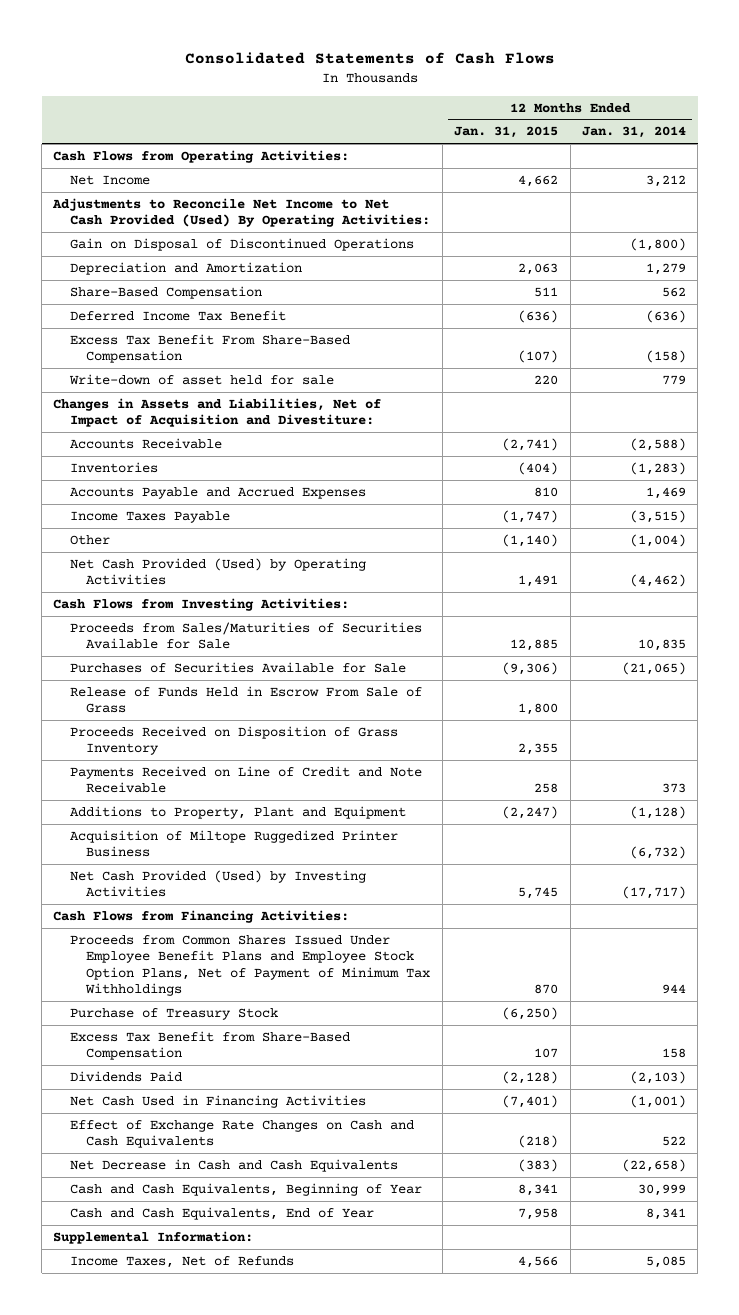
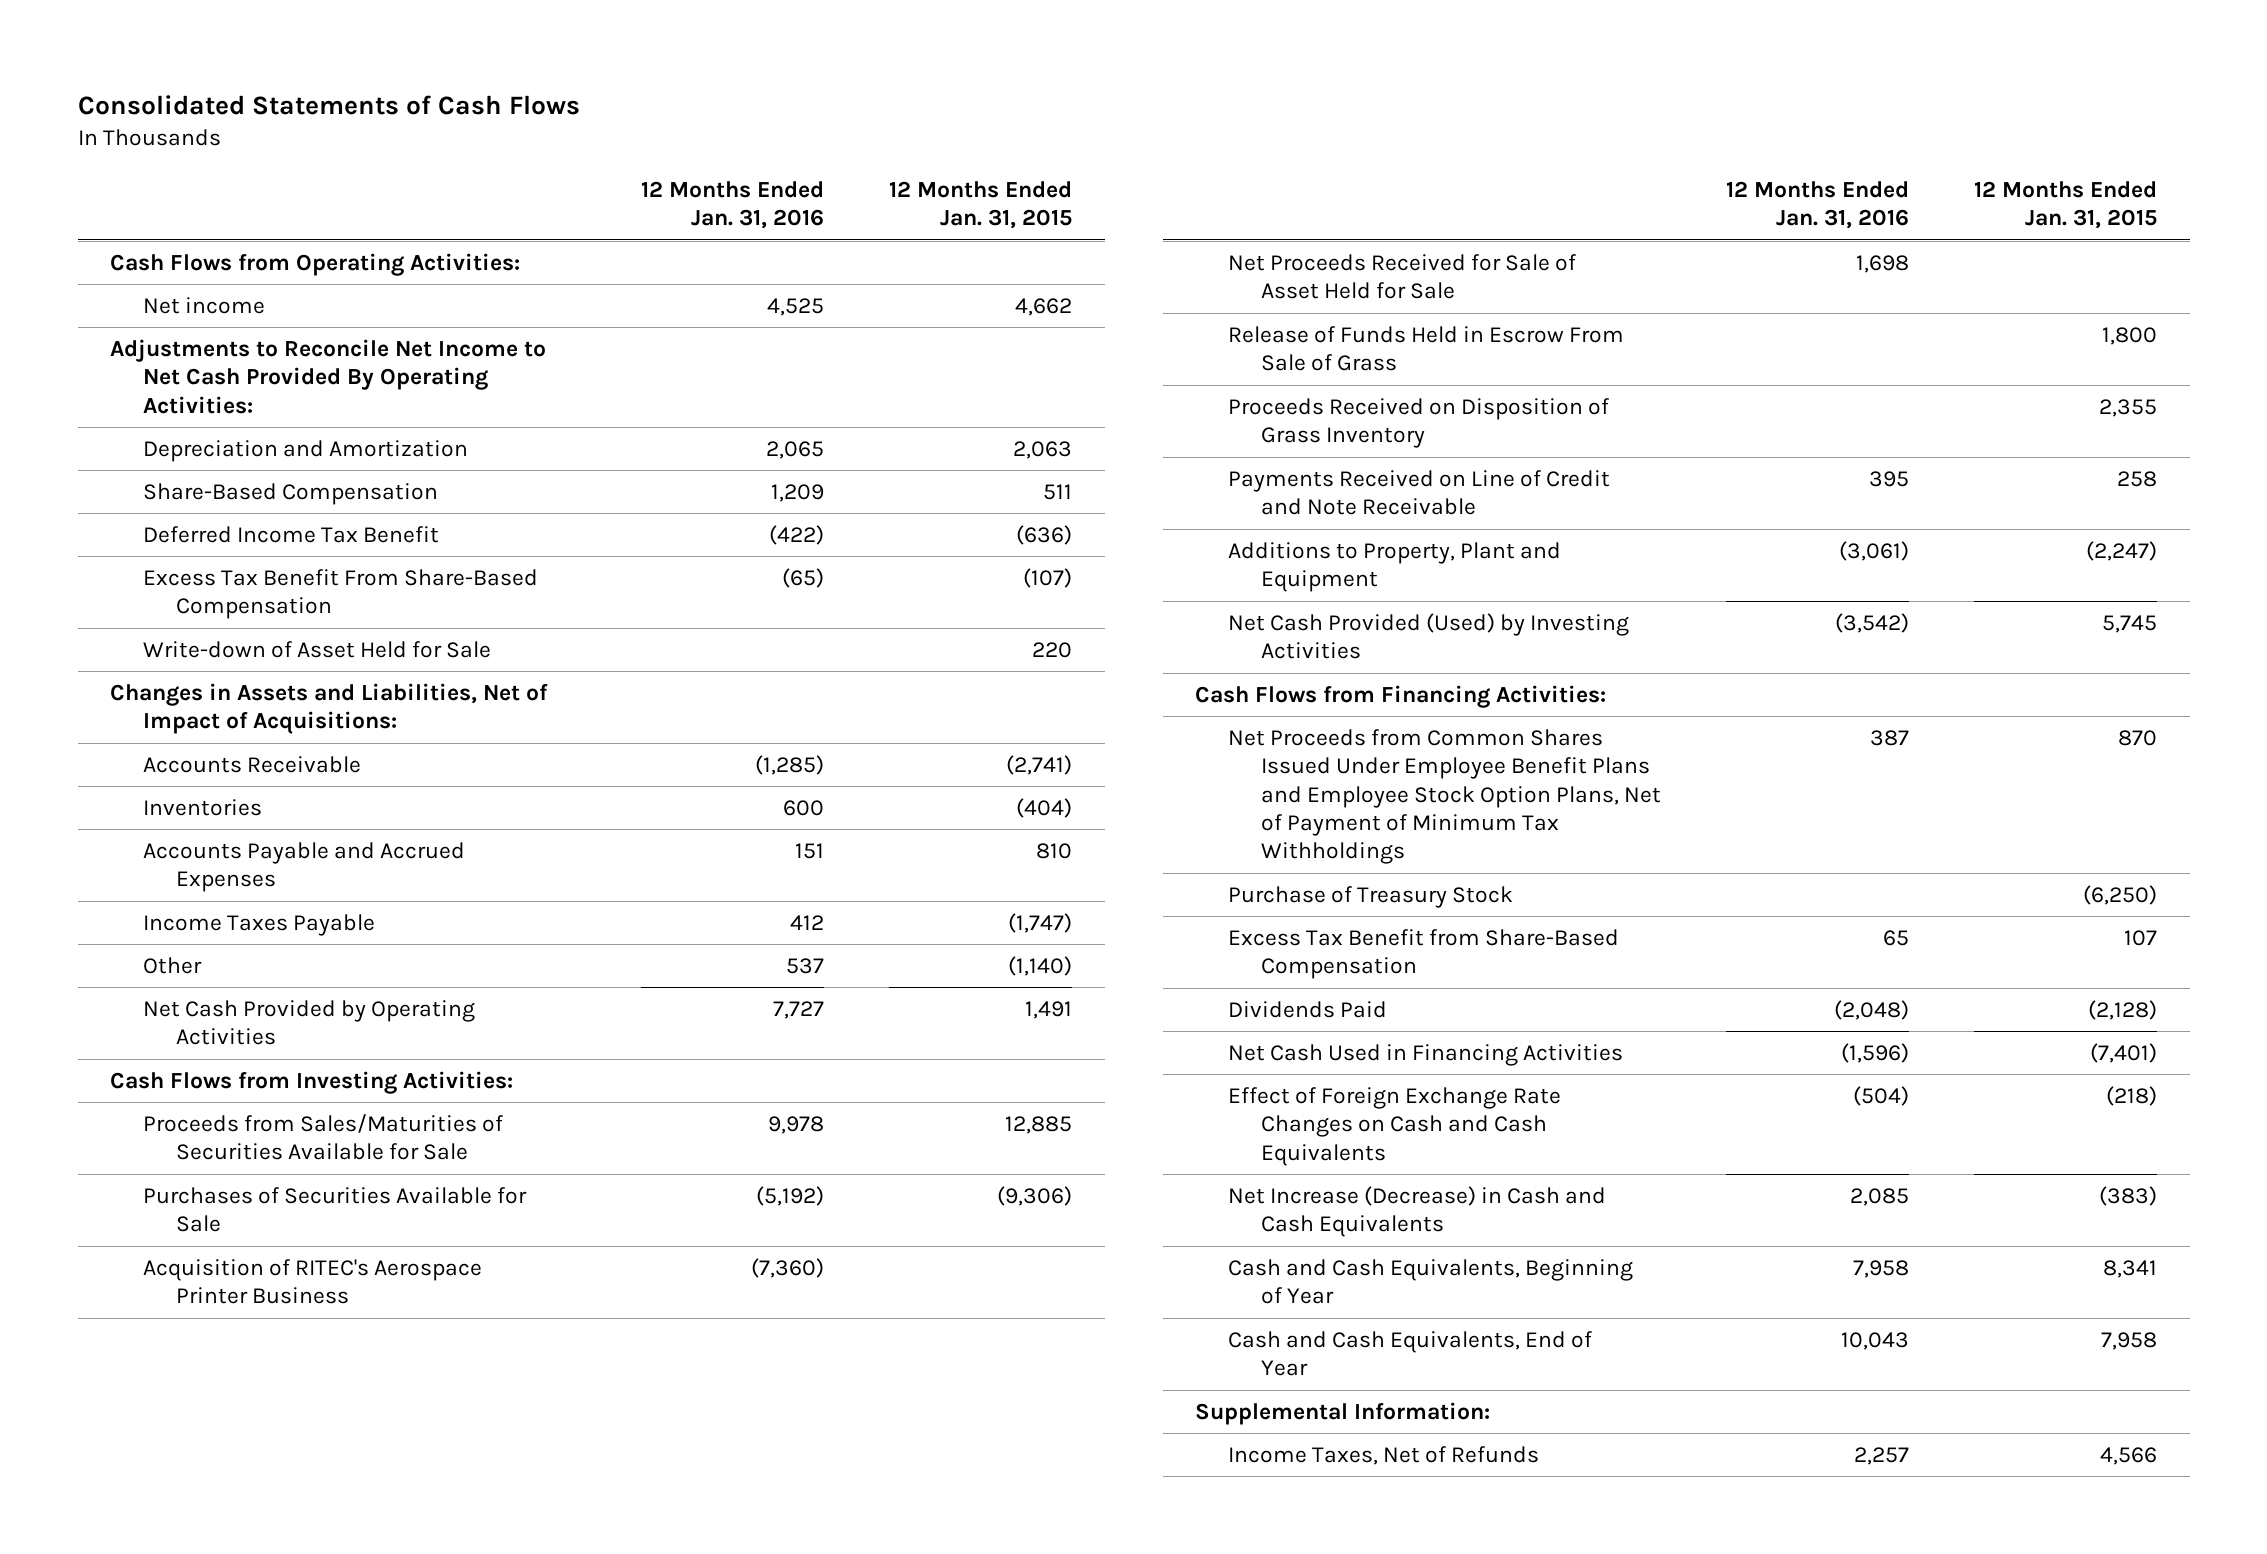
- | 12 Months Ended Jan. 31, 2015 | 12 Months Ended Jan. 31, 2014
+ | 12 Months Ended Jan. 31, 2016 | 12 Months Ended Jan. 31, 2015
- Net Income | 4,662 | 3,212
- Adjustments to Reconcile Net Income to Net Cash Provided (Used) By Operating Activities:
- Gain on Disposal of Discontinued Operations | | (1,800)
+ Net income | 4,525 | 4,662
+ Adjustments to Reconcile Net Income to Net Cash Provided By Operating Activities:
- Write-down of asset held for sale | 220 | 779
- Changes in Assets and Liabilities, Net of Impact of Acquisition and Divestiture:
+ Write-down of Asset Held for Sale | | 220
+ Changes in Assets and Liabilities, Net of Impact of Acquisitions:
- Net Cash Provided (Used) by Operating Activities | 1,491 | (4,462)
+ Net Cash Provided by Operating Activities | 7,727 | 1,491
+ Acquisition of RITEC's Aerospace Printer Business | (7,360) |
+ Net Proceeds Received for Sale of Asset Held for Sale | 1,698 |
- Acquisition of Miltope Ruggedized Printer Business | | (6,732)
- Proceeds from Common Shares Issued Under Employee Benefit Plans and Employee Stock Option Plans, Net of Payment of Minimum Tax Withholdings | 870 | 944
+ Net Proceeds from Common Shares Issued Under Employee Benefit Plans and Employee Stock Option Plans, Net of Payment of Minimum Tax Withholdings | 387 | 870
- Effect of Exchange Rate Changes on Cash and Cash Equivalents | (218) | 522
- Net Decrease in Cash and Cash Equivalents | (383) | (22,658)
+ Effect of Foreign Exchange Rate Changes on Cash and Cash Equivalents | (504) | (218)
+ Net Increase (Decrease) in Cash and Cash Equivalents | 2,085 | (383)

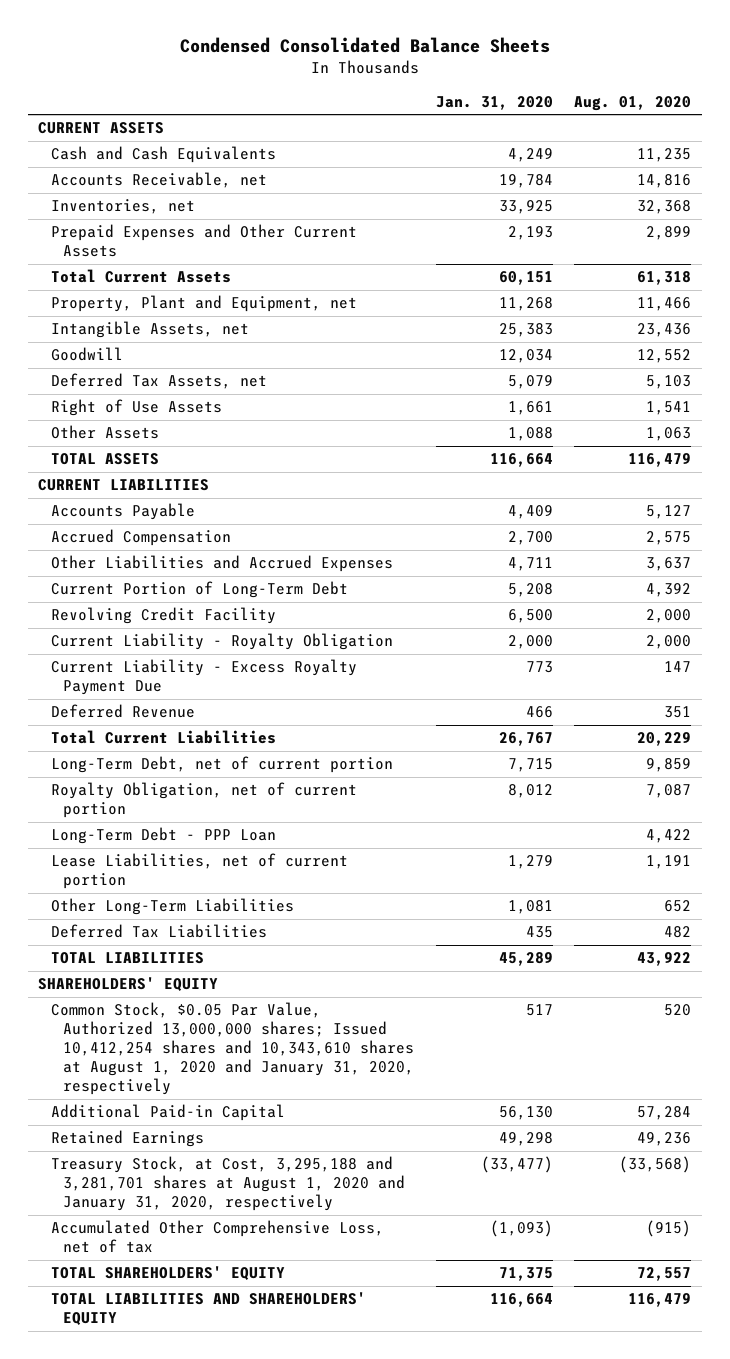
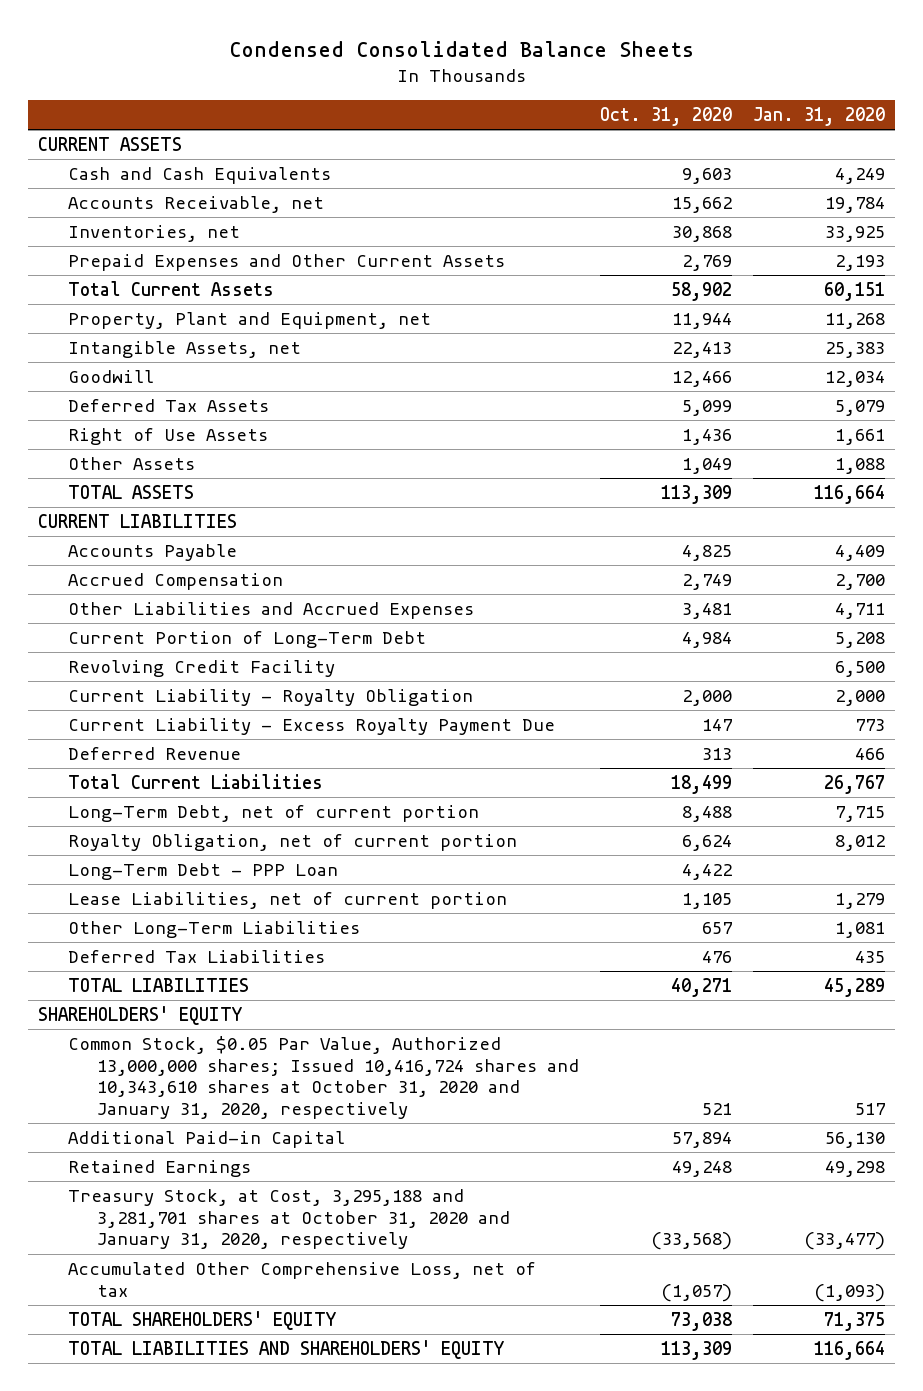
- | Jan. 31, 2020 | Aug. 01, 2020
+ | Oct. 31, 2020 | Jan. 31, 2020
- Deferred Tax Assets, net | 5,079 | 5,103
+ Deferred Tax Assets | 5,099 | 5,079
- Common Stock, $0.05 Par Value, Authorized 13,000,000 shares; Issued 10,412,254 shares and 10,343,610 shares at August 1, 2020 and January 31, 2020, respectively | 517 | 520
+ Common Stock, $0.05 Par Value, Authorized 13,000,000 shares; Issued 10,416,724 shares and 10,343,610 shares at October 31, 2020 and January 31, 2020, respectively | 521 | 517
- Treasury Stock, at Cost, 3,295,188 and 3,281,701 shares at August 1, 2020 and January 31, 2020, respectively | (33,477) | (33,568)
+ Treasury Stock, at Cost, 3,295,188 and 3,281,701 shares at October 31, 2020 and January 31, 2020, respectively | (33,568) | (33,477)

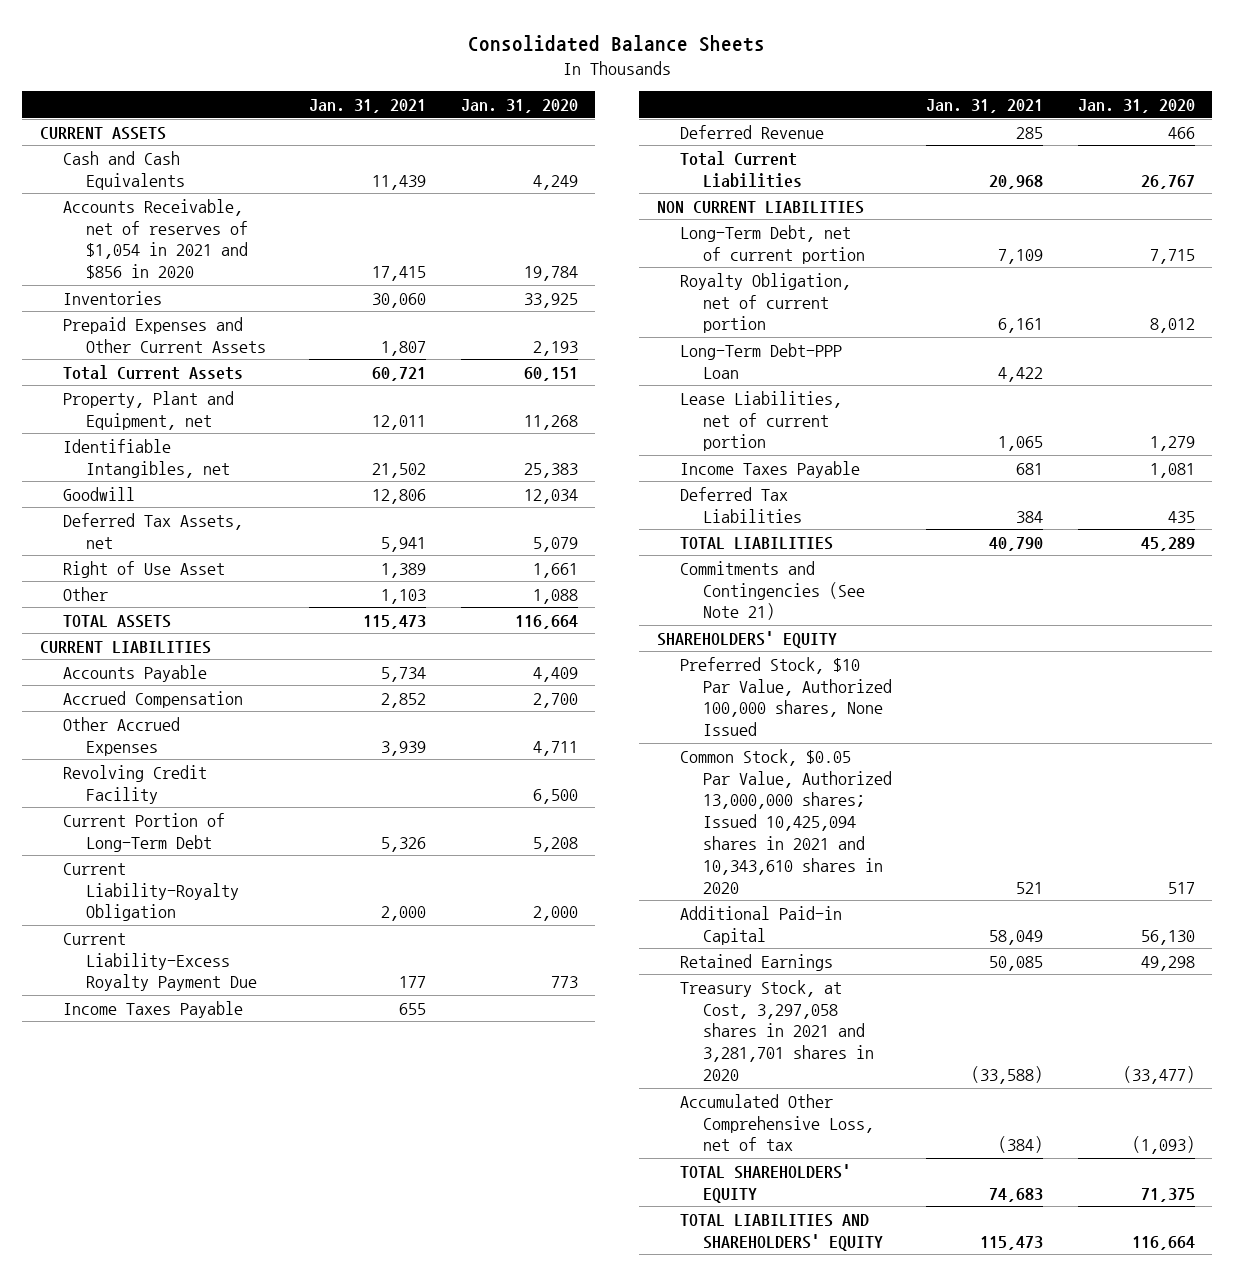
- Condensed Consolidated Balance Sheets
+ Consolidated Balance Sheets
- | Oct. 31, 2020 | Jan. 31, 2020
+ | Jan. 31, 2021 | Jan. 31, 2020
- Accounts Receivable, net | 15,662 | 19,784
- Inventories, net | 30,868 | 33,925
+ Accounts Receivable, net of reserves of $1,054 in 2021 and $856 in 2020 | 17,415 | 19,784
+ Inventories | 30,060 | 33,925
- Intangible Assets, net | 22,413 | 25,383
+ Identifiable Intangibles, net | 21,502 | 25,383
- Deferred Tax Assets | 5,099 | 5,079
- Right of Use Assets | 1,436 | 1,661
- Other Assets | 1,049 | 1,088
+ Deferred Tax Assets, net | 5,941 | 5,079
+ Right of Use Asset | 1,389 | 1,661
+ Other | 1,103 | 1,088
- Other Liabilities and Accrued Expenses | 3,481 | 4,711
+ Other Accrued Expenses | 3,939 | 4,711
- Current Liability - Royalty Obligation | 2,000 | 2,000
- Current Liability - Excess Royalty Payment Due | 147 | 773
moved down: Current Portion of Long-Term Debt | 5,326 | 5,208
+ Current Liability-Royalty Obligation | 2,000 | 2,000
+ Current Liability-Excess Royalty Payment Due | 177 | 773
+ Income Taxes Payable | 655 |
+ NON CURRENT LIABILITIES
- Long-Term Debt - PPP Loan | 4,422 |
+ Long-Term Debt-PPP Loan | 4,422 |
- Other Long-Term Liabilities | 657 | 1,081
+ Income Taxes Payable | 681 | 1,081
+ Commitments and Contingencies (See Note 21)
- Common Stock, $0.05 Par Value, Authorized 13,000,000 shares; Issued 10,416,724 shares and 10,343,610 shares at October 31, 2020 and January 31, 2020, respectively | 521 | 517
+ Preferred Stock, $10 Par Value, Authorized 100,000 shares, None Issued
+ Common Stock, $0.05 Par Value, Authorized 13,000,000 shares; Issued 10,425,094 shares in 2021 and 10,343,610 shares in 2020 | 521 | 517
- Treasury Stock, at Cost, 3,295,188 and 3,281,701 shares at October 31, 2020 and January 31, 2020, respectively | (33,568) | (33,477)
+ Treasury Stock, at Cost, 3,297,058 shares in 2021 and 3,281,701 shares in 2020 | (33,588) | (33,477)

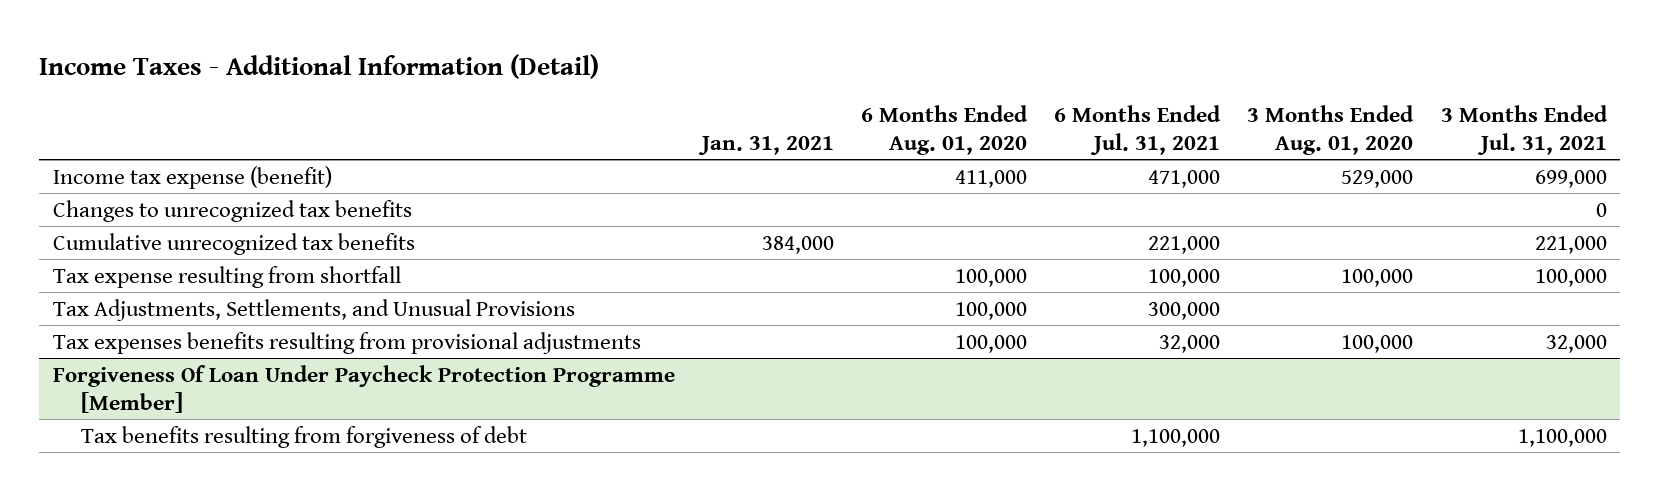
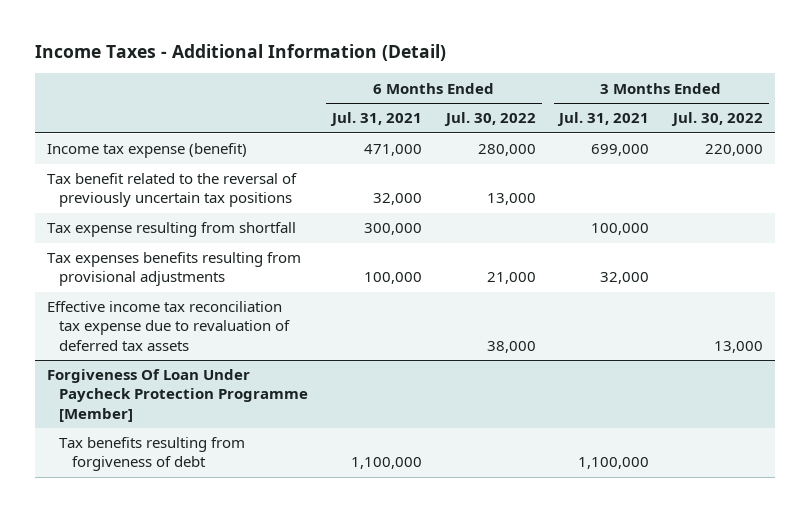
- | Jan. 31, 2021 | 6 Months Ended Aug. 01, 2020 | 6 Months Ended Jul. 31, 2021 | 3 Months Ended Aug. 01, 2020 | 3 Months Ended Jul. 31, 2021
+ | 6 Months Ended Jul. 31, 2021 | 6 Months Ended Jul. 30, 2022 | 3 Months Ended Jul. 31, 2021 | 3 Months Ended Jul. 30, 2022
- Changes to unrecognized tax benefits | | | | | 0
- Cumulative unrecognized tax benefits | 384,000 | | 221,000 | | 221,000
- Tax expense resulting from shortfall | | 100,000 | 100,000 | 100,000 | 100,000
- Tax Adjustments, Settlements, and Unusual Provisions | | 100,000 | 300,000 | |
- Tax expenses benefits resulting from provisional adjustments | | 100,000 | 32,000 | 100,000 | 32,000
+ Tax benefit related to the reversal of previously uncertain tax positions | 32,000 | 13,000 | |
+ Tax expense resulting from shortfall | 300,000 | | 100,000 |
+ Tax expenses benefits resulting from provisional adjustments | 100,000 | 21,000 | 32,000 |
+ Effective income tax reconciliation tax expense due to revaluation of deferred tax assets | | 38,000 | | 13,000

